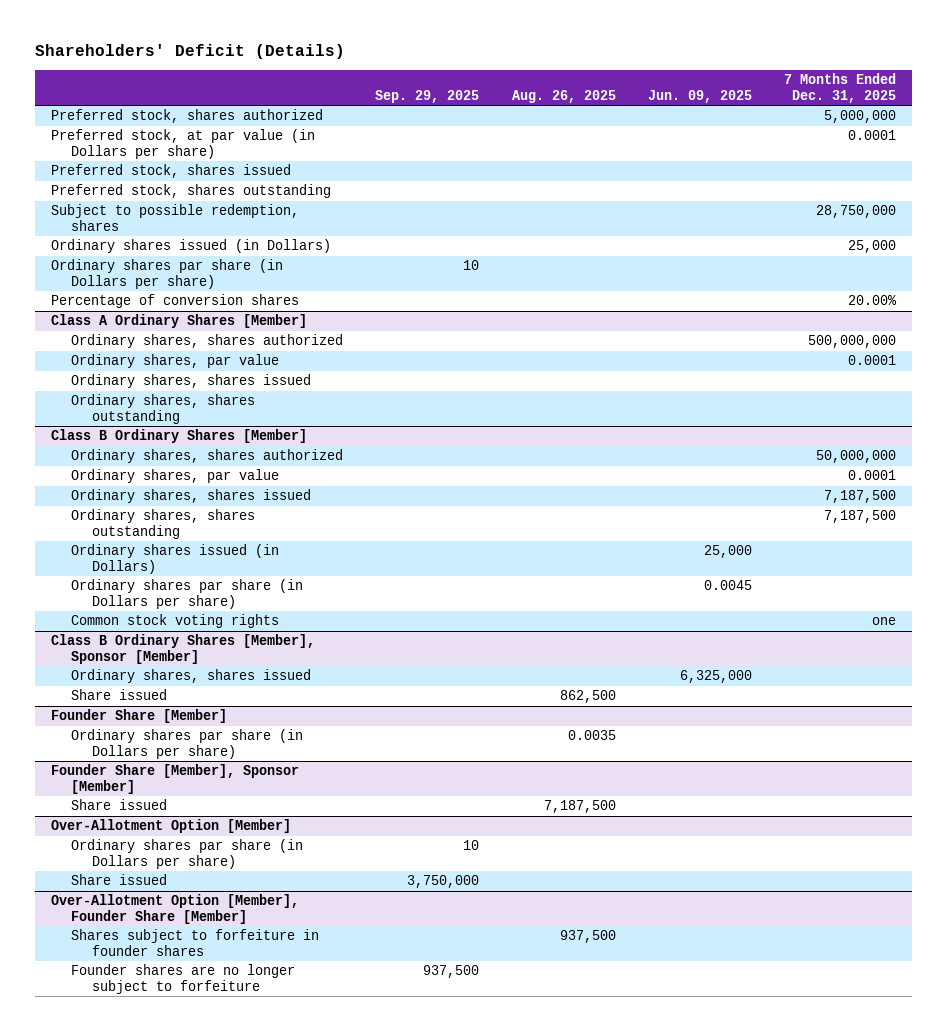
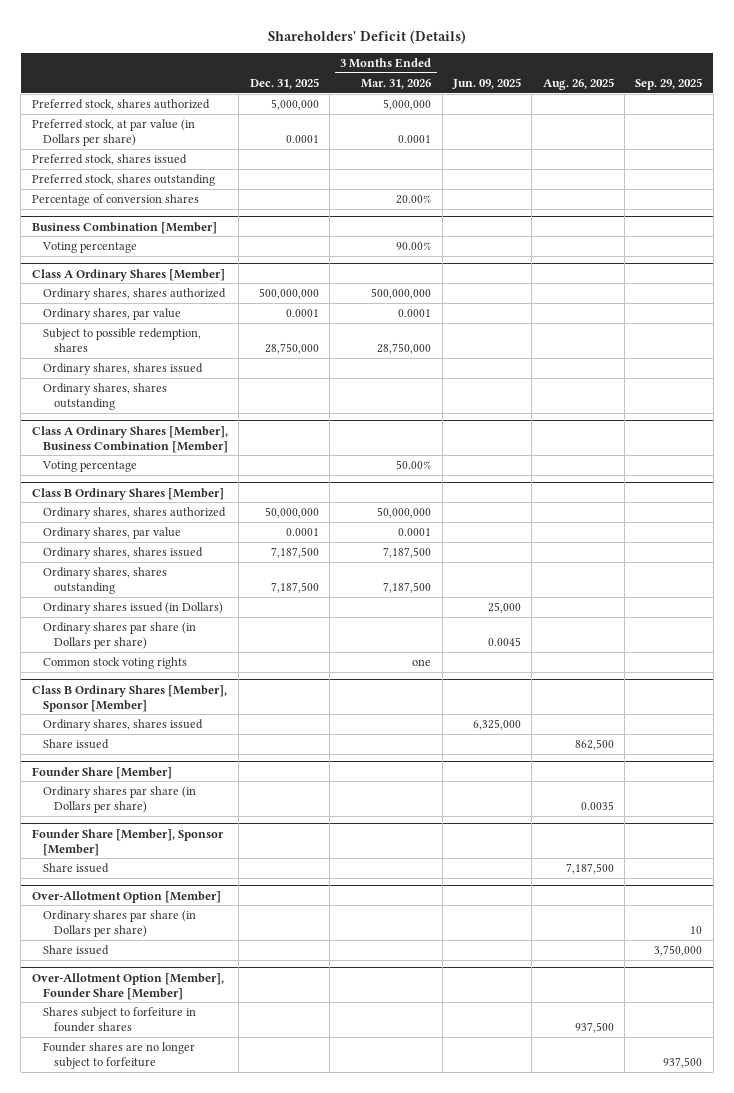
- | Sep. 29, 2025 | Aug. 26, 2025 | Jun. 09, 2025 | 7 Months Ended Dec. 31, 2025
+ | Dec. 31, 2025 | 3 Months Ended Mar. 31, 2026 | Jun. 09, 2025 | Aug. 26, 2025 | Sep. 29, 2025
- Subject to possible redemption, shares | | | | 28,750,000
- Ordinary shares issued (in Dollars) | | | | 25,000
- Ordinary shares par share (in Dollars per share) | 10 | | |
+ Business Combination [Member]
+ Voting percentage | | 90.00% | | |
@ Class A Ordinary Shares [Member]
+ Subject to possible redemption, shares | 28,750,000 | 28,750,000 | | |
+ Class A Ordinary Shares [Member], Business Combination [Member]
+ Voting percentage | | 50.00% | | |

